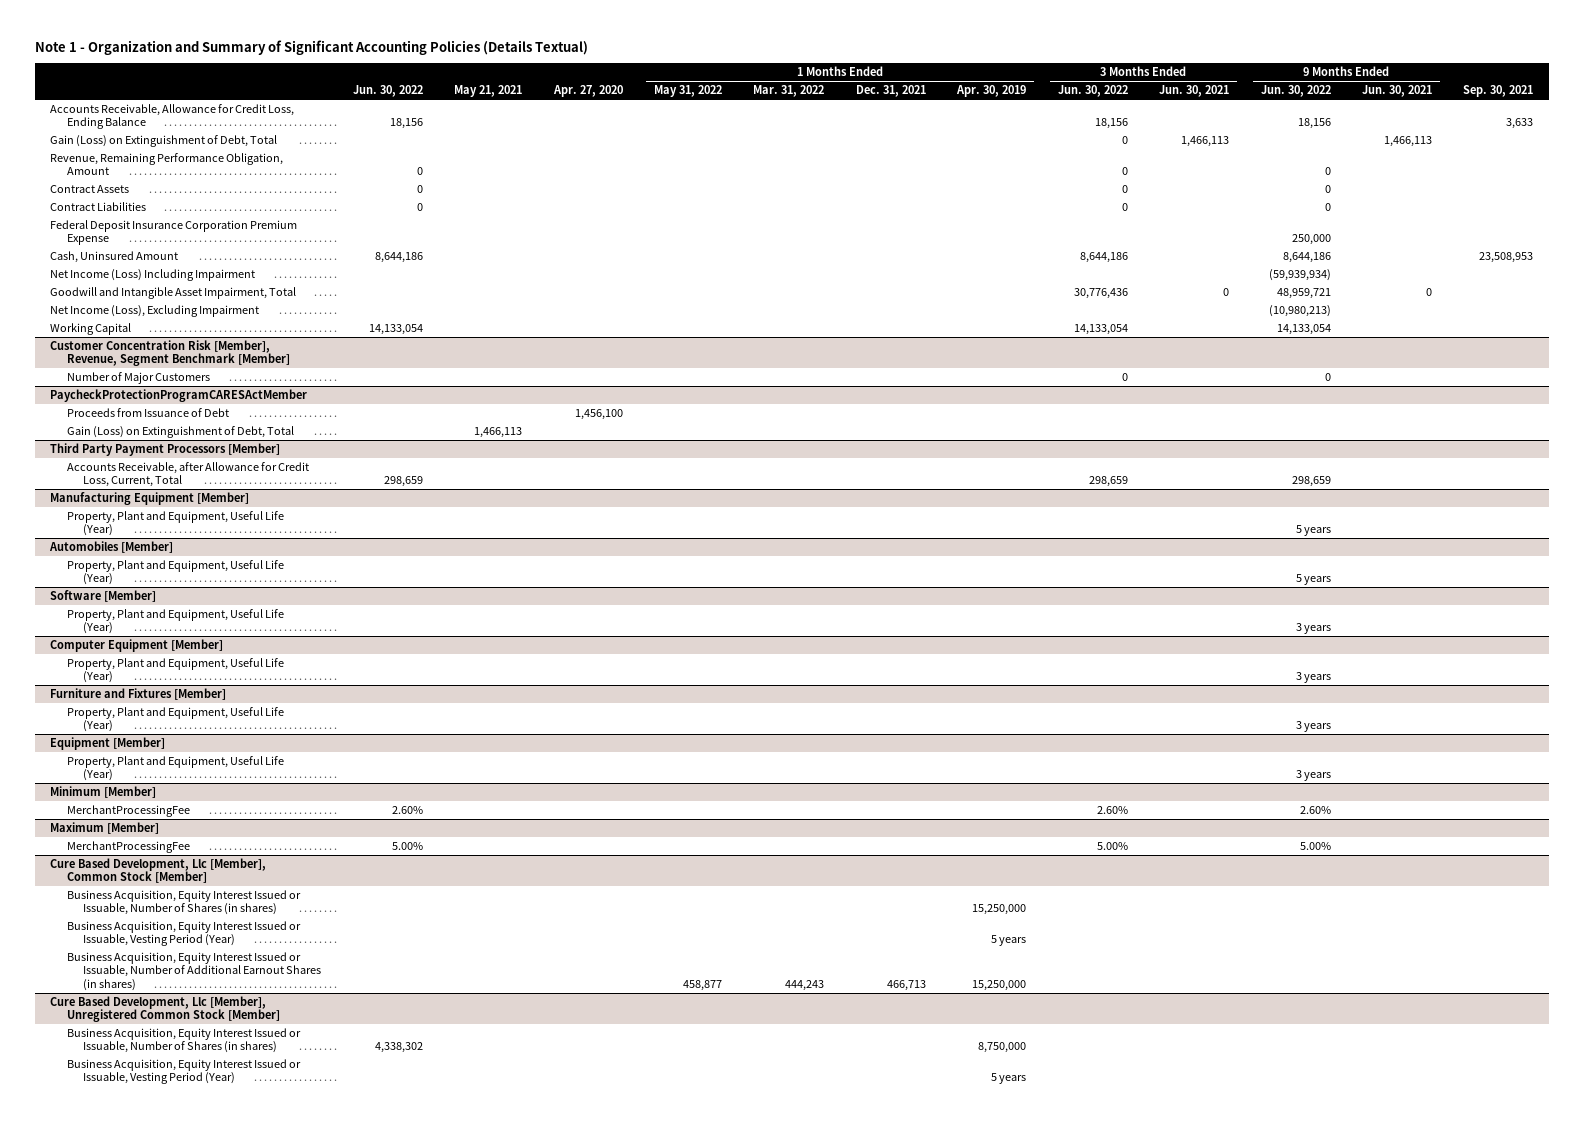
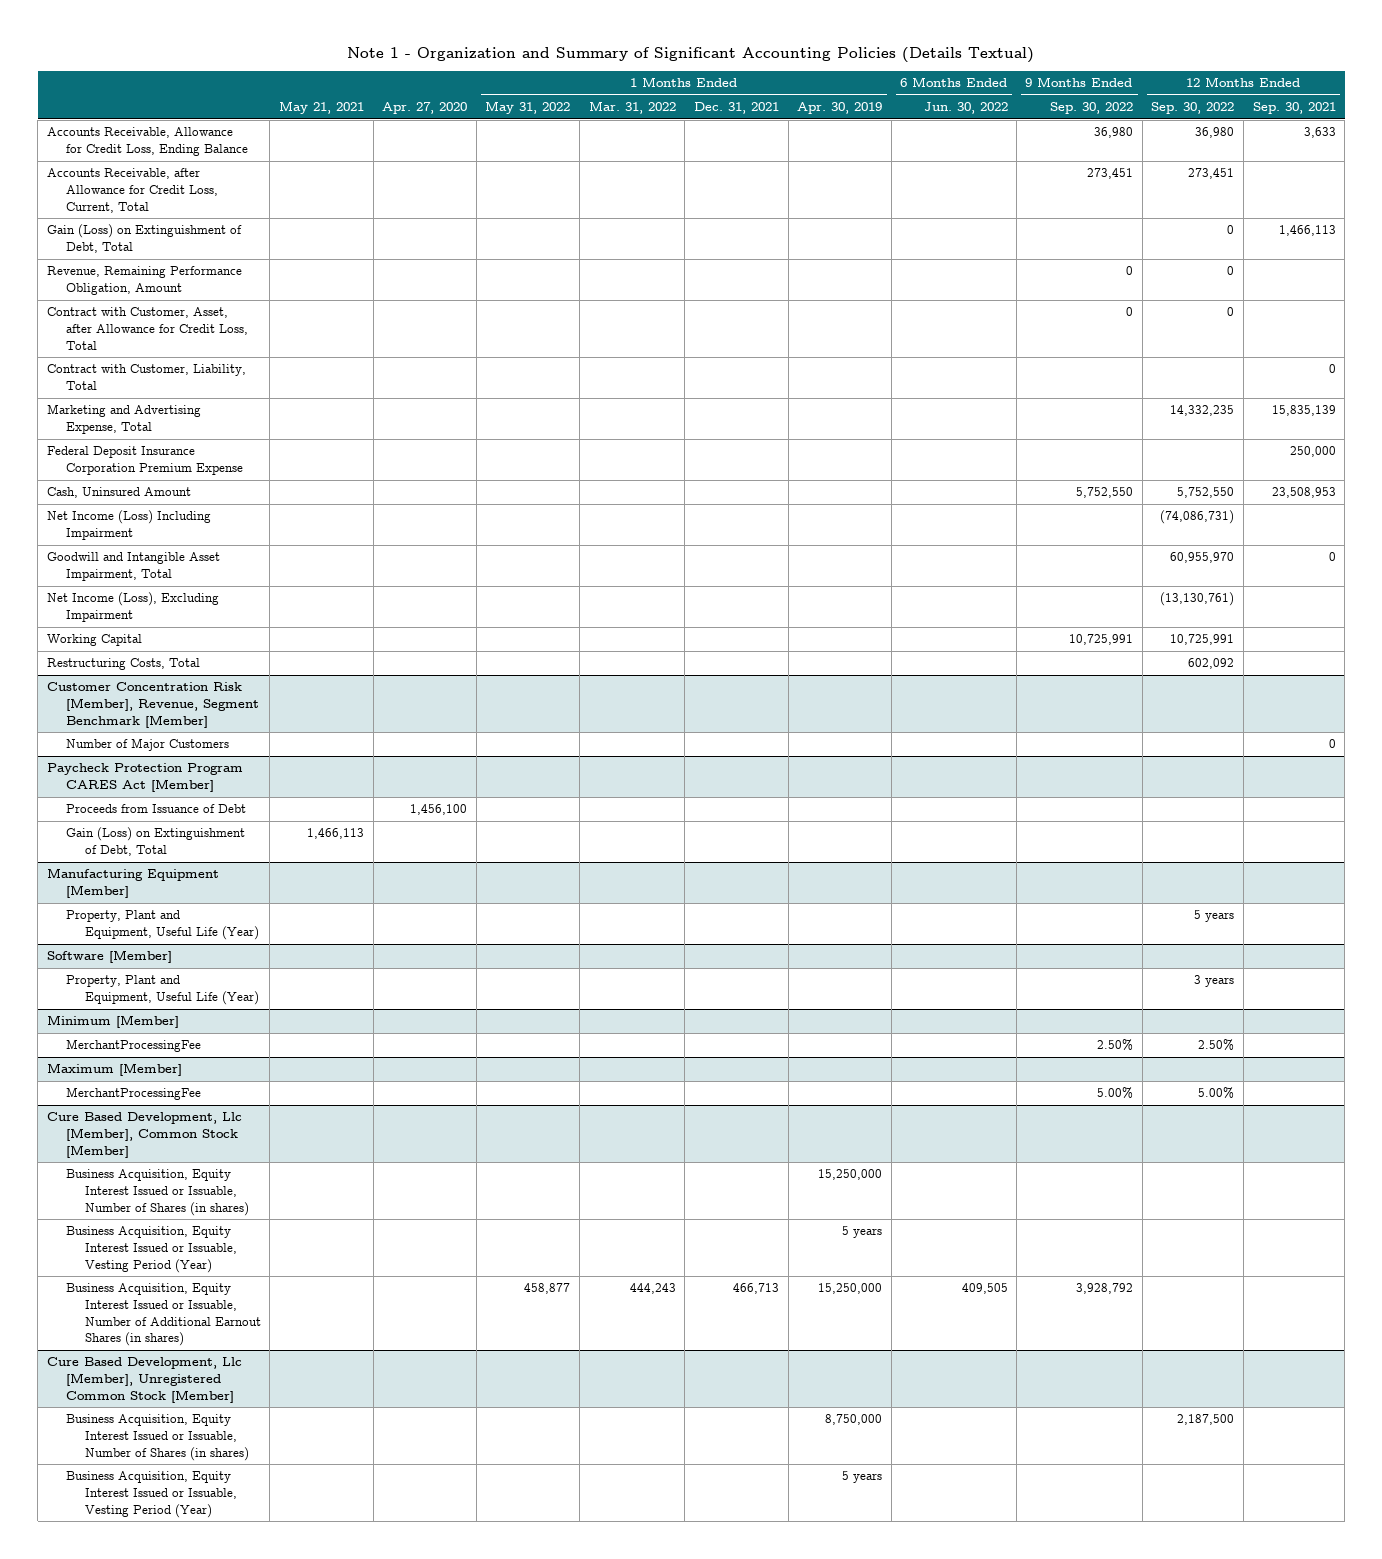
- | Jun. 30, 2022 | May 21, 2021 | Apr. 27, 2020 | 1 Months Ended May 31, 2022 | 1 Months Ended Mar. 31, 2022 | 1 Months Ended Dec. 31, 2021 | 1 Months Ended Apr. 30, 2019 | 3 Months Ended Jun. 30, 2022 | 3 Months Ended Jun. 30, 2021 | 9 Months Ended Jun. 30, 2022 | 9 Months Ended Jun. 30, 2021 | Sep. 30, 2021
+ | May 21, 2021 | Apr. 27, 2020 | 1 Months Ended May 31, 2022 | 1 Months Ended Mar. 31, 2022 | 1 Months Ended Dec. 31, 2021 | 1 Months Ended Apr. 30, 2019 | 6 Months Ended Jun. 30, 2022 | 9 Months Ended Sep. 30, 2022 | 12 Months Ended Sep. 30, 2022 | 12 Months Ended Sep. 30, 2021
+ Accounts Receivable, after Allowance for Credit Loss, Current, Total | | | | | | | | 273,451 | 273,451 |
- Contract Assets | 0 | | | | | | | 0 | | 0 | |
- Contract Liabilities | 0 | | | | | | | 0 | | 0 | |
+ Contract with Customer, Asset, after Allowance for Credit Loss, Total | | | | | | | | 0 | 0 |
+ Contract with Customer, Liability, Total | | | | | | | | | | 0
+ Marketing and Advertising Expense, Total | | | | | | | | | 14,332,235 | 15,835,139
+ Restructuring Costs, Total | | | | | | | | | 602,092 |
- PaycheckProtectionProgramCARESActMember
+ Paycheck Protection Program CARES Act [Member]
- Third Party Payment Processors [Member]
- Accounts Receivable, after Allowance for Credit Loss, Current, Total | 298,659 | | | | | | | 298,659 | | 298,659 | |
- Automobiles [Member]
- Property, Plant and Equipment, Useful Life (Year) | | | | | | | | | | 5 years | |
- Computer Equipment [Member]
- Property, Plant and Equipment, Useful Life (Year) | | | | | | | | | | 3 years | |
- Furniture and Fixtures [Member]
- Property, Plant and Equipment, Useful Life (Year) | | | | | | | | | | 3 years | |
- Equipment [Member]
- Property, Plant and Equipment, Useful Life (Year) | | | | | | | | | | 3 years | |

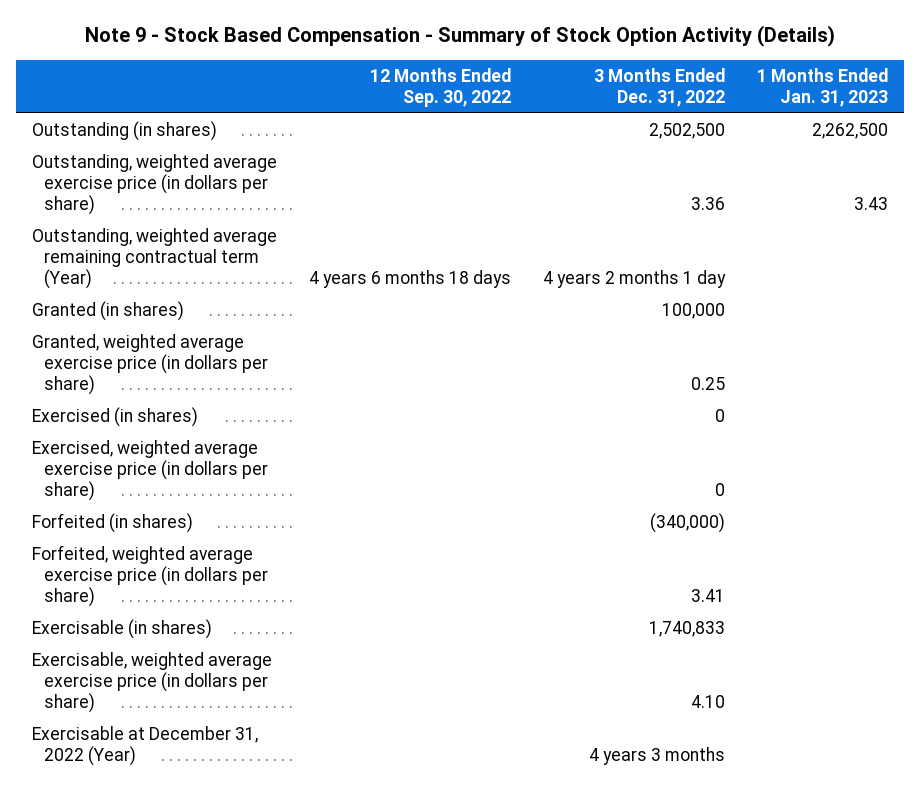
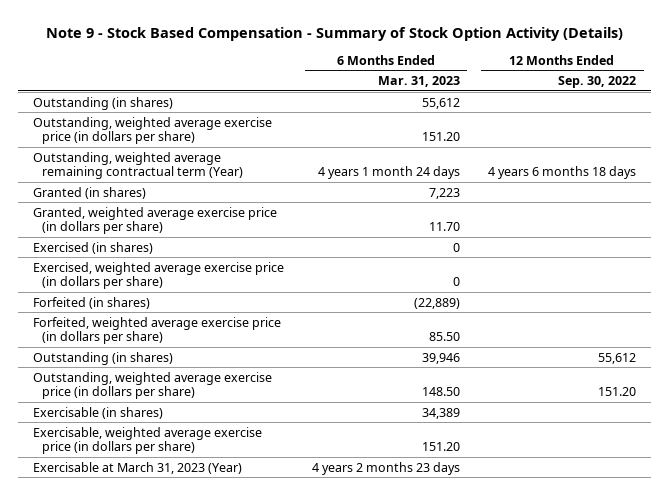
- | 12 Months Ended Sep. 30, 2022 | 3 Months Ended Dec. 31, 2022 | 1 Months Ended Jan. 31, 2023
+ | 6 Months Ended Mar. 31, 2023 | 12 Months Ended Sep. 30, 2022
+ Outstanding (in shares) | 39,946 | 55,612
+ Outstanding, weighted average exercise price (in dollars per share) | 148.50 | 151.20
- Exercisable at December 31, 2022 (Year) | | 4 years 3 months |
+ Exercisable at March 31, 2023 (Year) | 4 years 2 months 23 days |

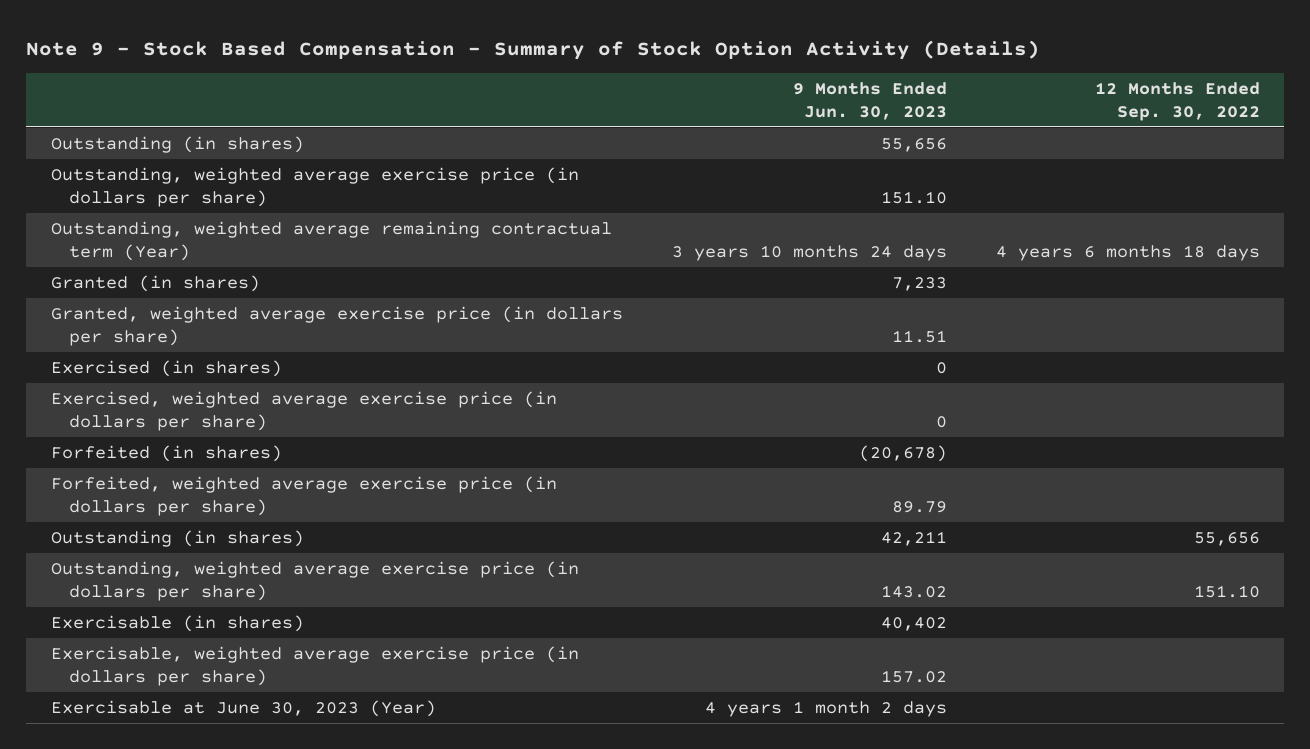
- | 6 Months Ended Mar. 31, 2023 | 12 Months Ended Sep. 30, 2022
+ | 9 Months Ended Jun. 30, 2023 | 12 Months Ended Sep. 30, 2022
- Outstanding (in shares) | 39,946 | 55,612
- Outstanding, weighted average exercise price (in dollars per share) | 148.50 | 151.20
+ Outstanding (in shares) | 42,211 | 55,656
+ Outstanding, weighted average exercise price (in dollars per share) | 143.02 | 151.10
- Exercisable at March 31, 2023 (Year) | 4 years 2 months 23 days |
+ Exercisable at June 30, 2023 (Year) | 4 years 1 month 2 days |

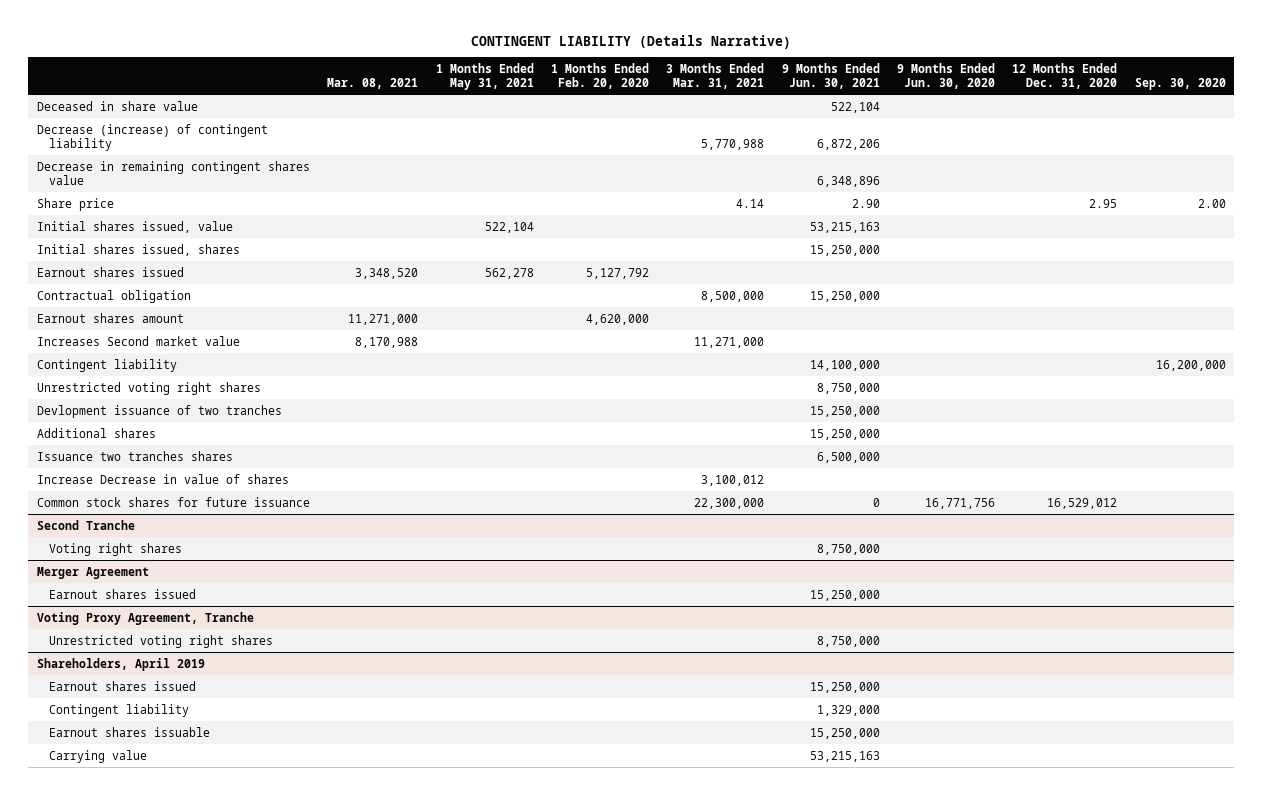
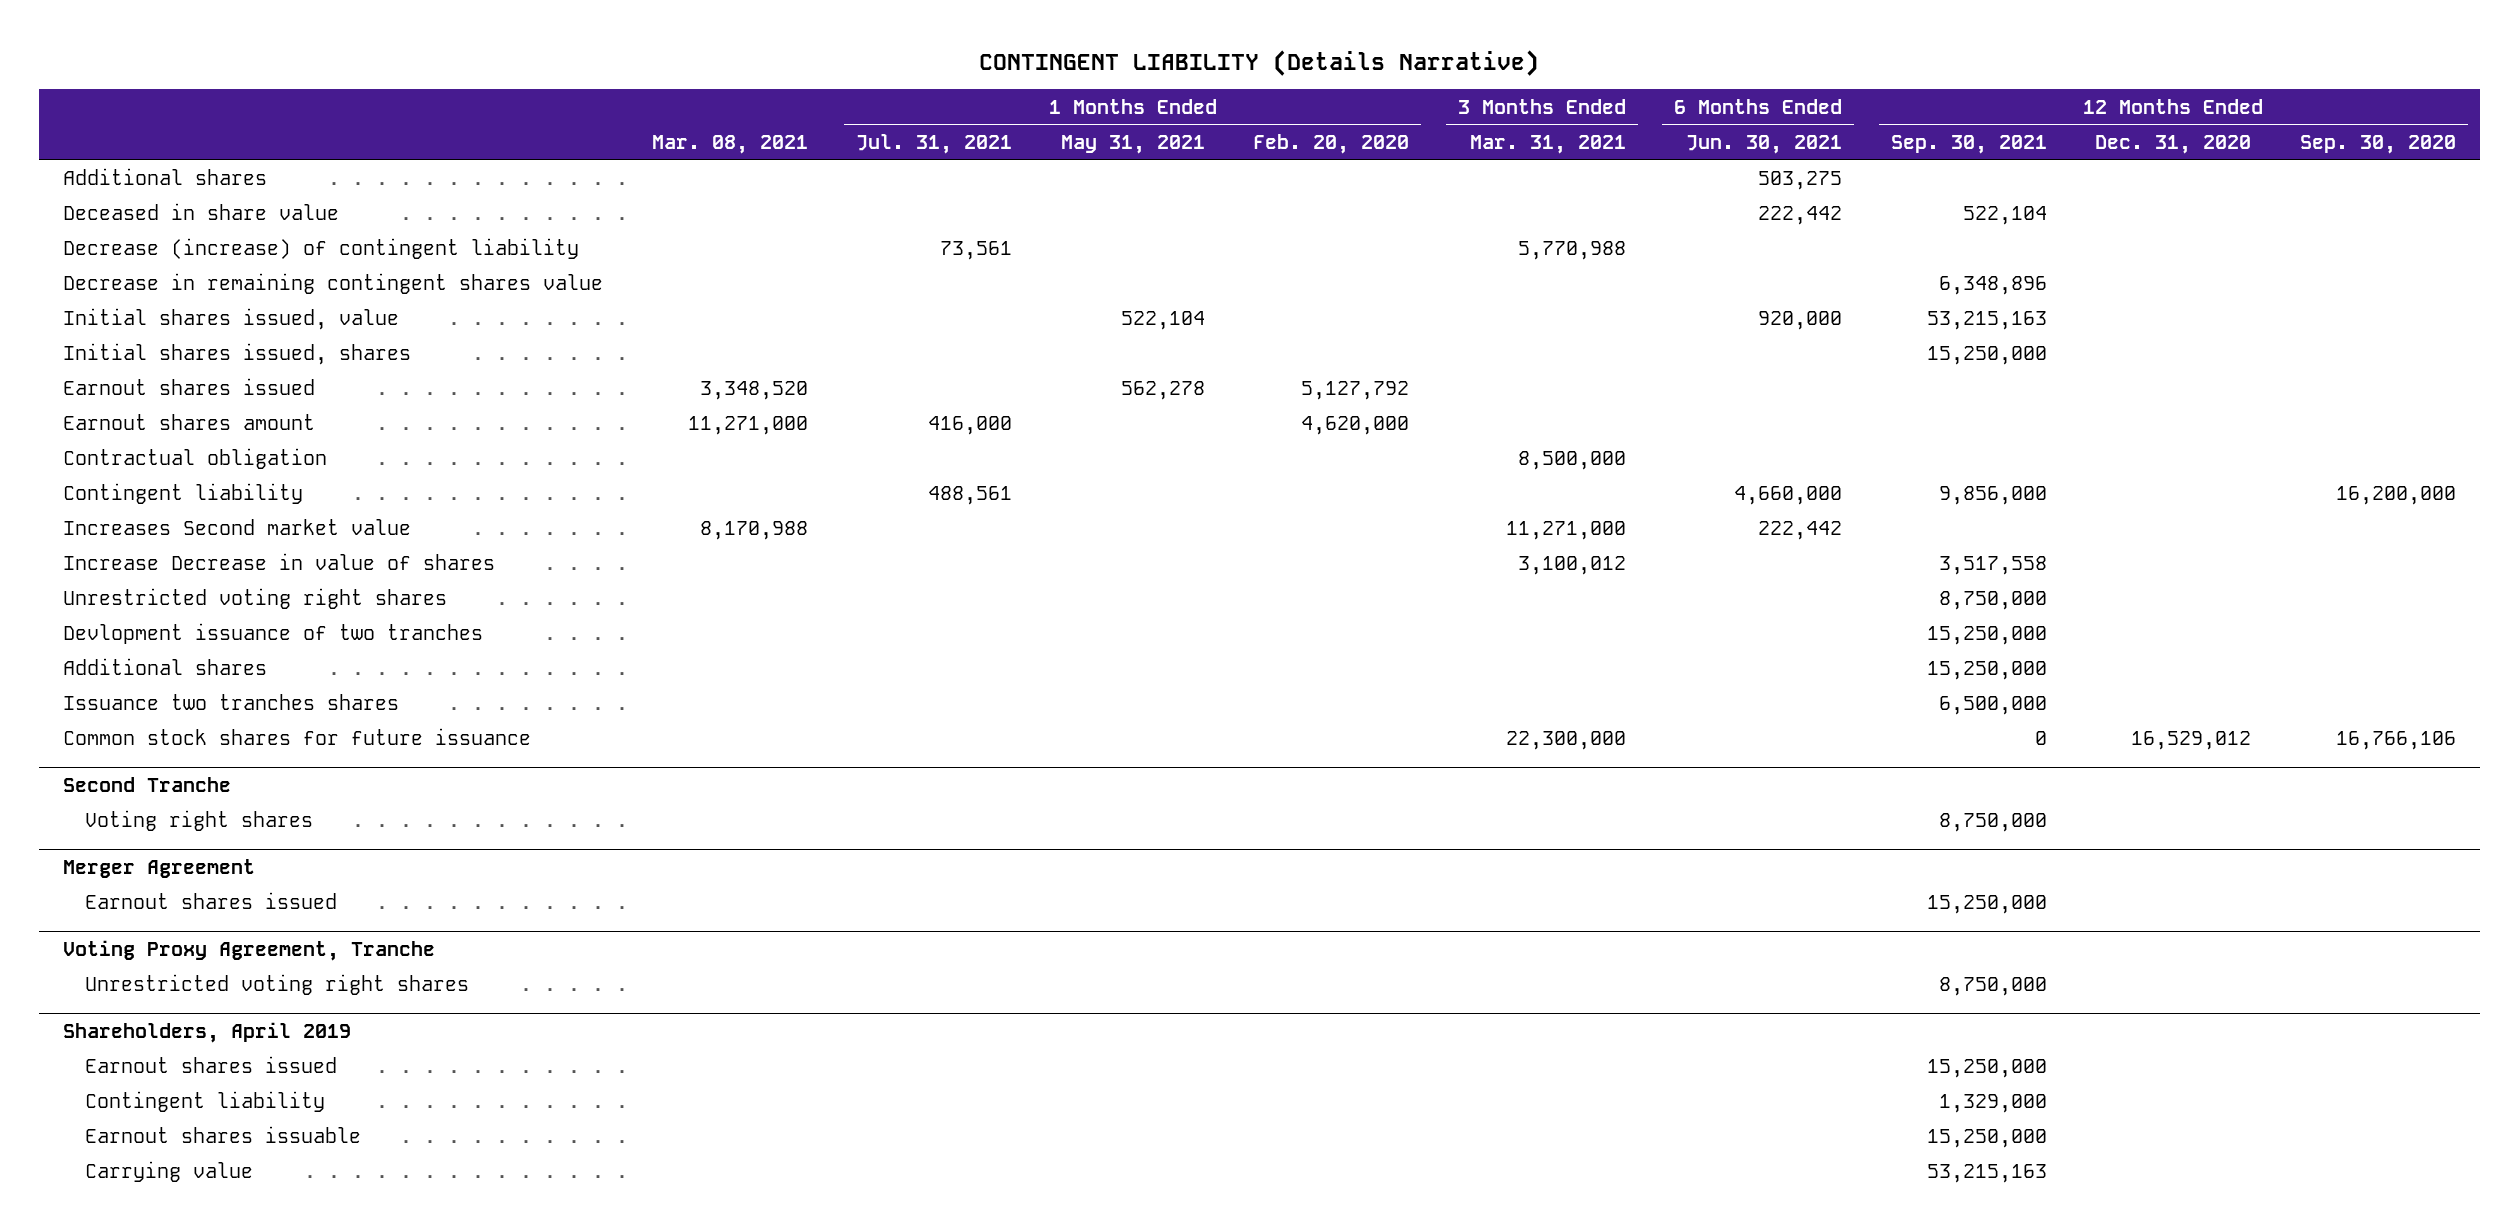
- | Mar. 08, 2021 | 1 Months Ended May 31, 2021 | 1 Months Ended Feb. 20, 2020 | 3 Months Ended Mar. 31, 2021 | 9 Months Ended Jun. 30, 2021 | 9 Months Ended Jun. 30, 2020 | 12 Months Ended Dec. 31, 2020 | Sep. 30, 2020
+ | Mar. 08, 2021 | 1 Months Ended Jul. 31, 2021 | 1 Months Ended May 31, 2021 | 1 Months Ended Feb. 20, 2020 | 3 Months Ended Mar. 31, 2021 | 6 Months Ended Jun. 30, 2021 | 12 Months Ended Sep. 30, 2021 | 12 Months Ended Dec. 31, 2020 | 12 Months Ended Sep. 30, 2020
+ Additional shares | | | | | | 503,275 | | |
- Share price | | | | 4.14 | 2.90 | | 2.95 | 2.00
moved down: Contractual obligation | | | | | 8,500,000 | | | |
moved down: Increases Second market value | 8,170,988 | | | | 11,271,000 | 222,442 | | |
moved up: Increase Decrease in value of shares | | | | | 3,100,012 | | 3,517,558 | |

